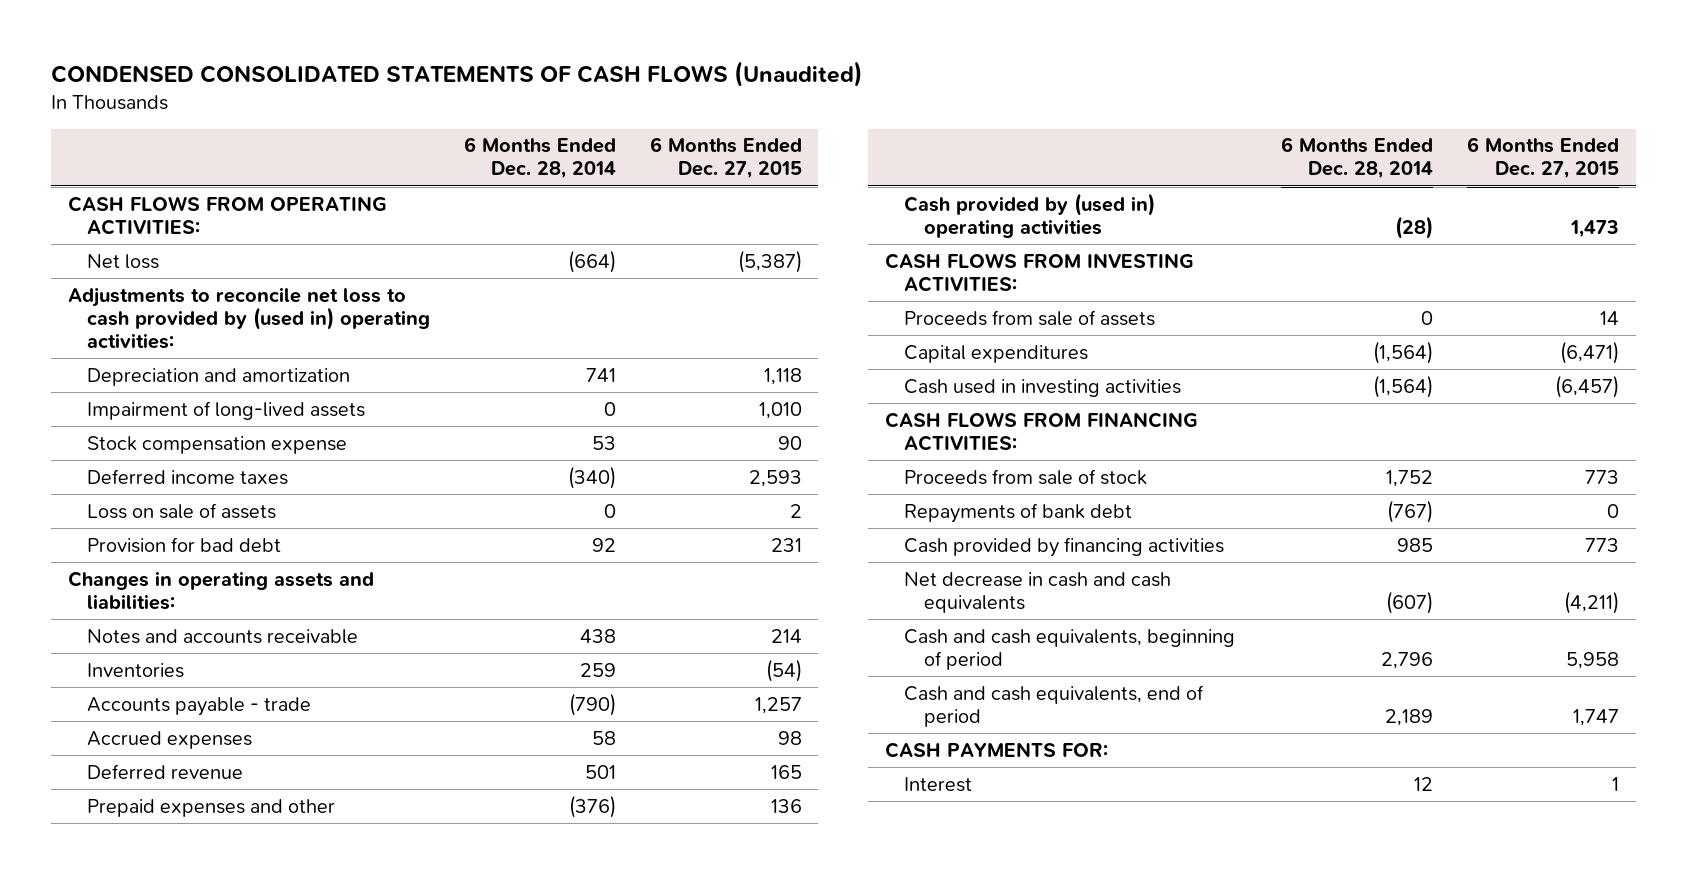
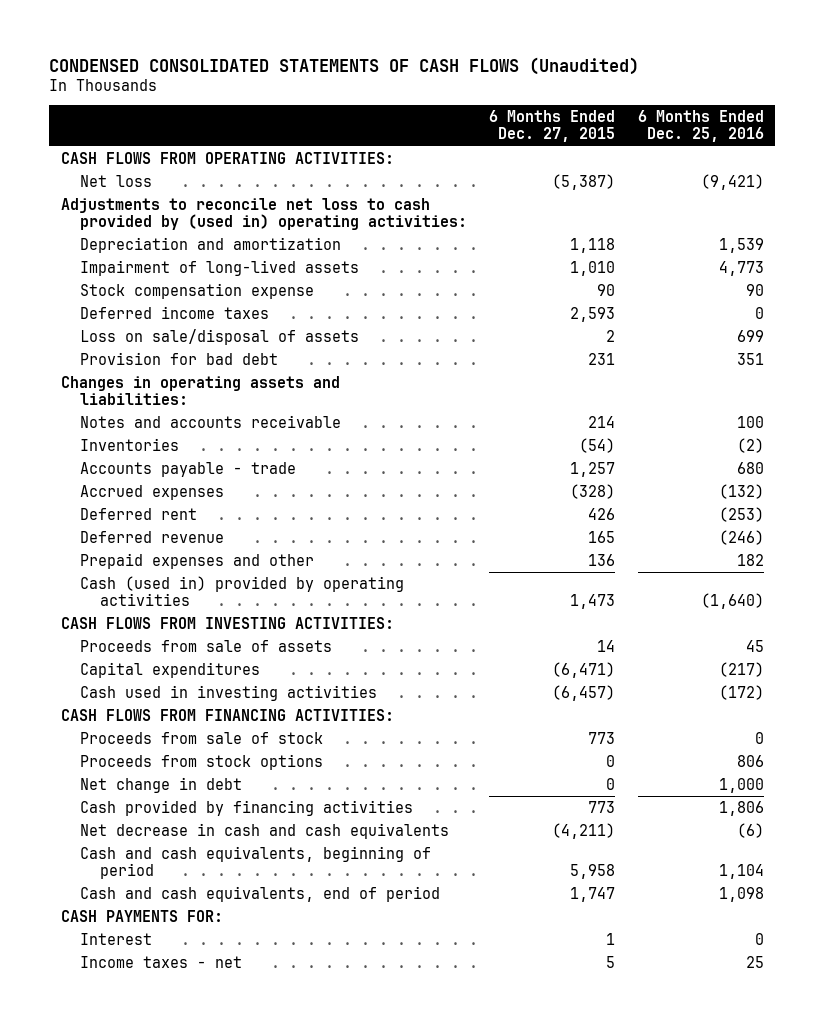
- | 6 Months Ended Dec. 28, 2014 | 6 Months Ended Dec. 27, 2015
+ | 6 Months Ended Dec. 27, 2015 | 6 Months Ended Dec. 25, 2016
- Loss on sale of assets | 0 | 2
+ Loss on sale/disposal of assets | 2 | 699
- Accrued expenses | 58 | 98
+ Accrued expenses | (328) | (132)
+ Deferred rent | 426 | (253)
- Cash provided by (used in) operating activities | (28) | 1,473
+ Cash (used in) provided by operating activities | 1,473 | (1,640)
- Repayments of bank debt | (767) | 0
+ Proceeds from stock options | 0 | 806
+ Net change in debt | 0 | 1,000
+ Income taxes - net | 5 | 25

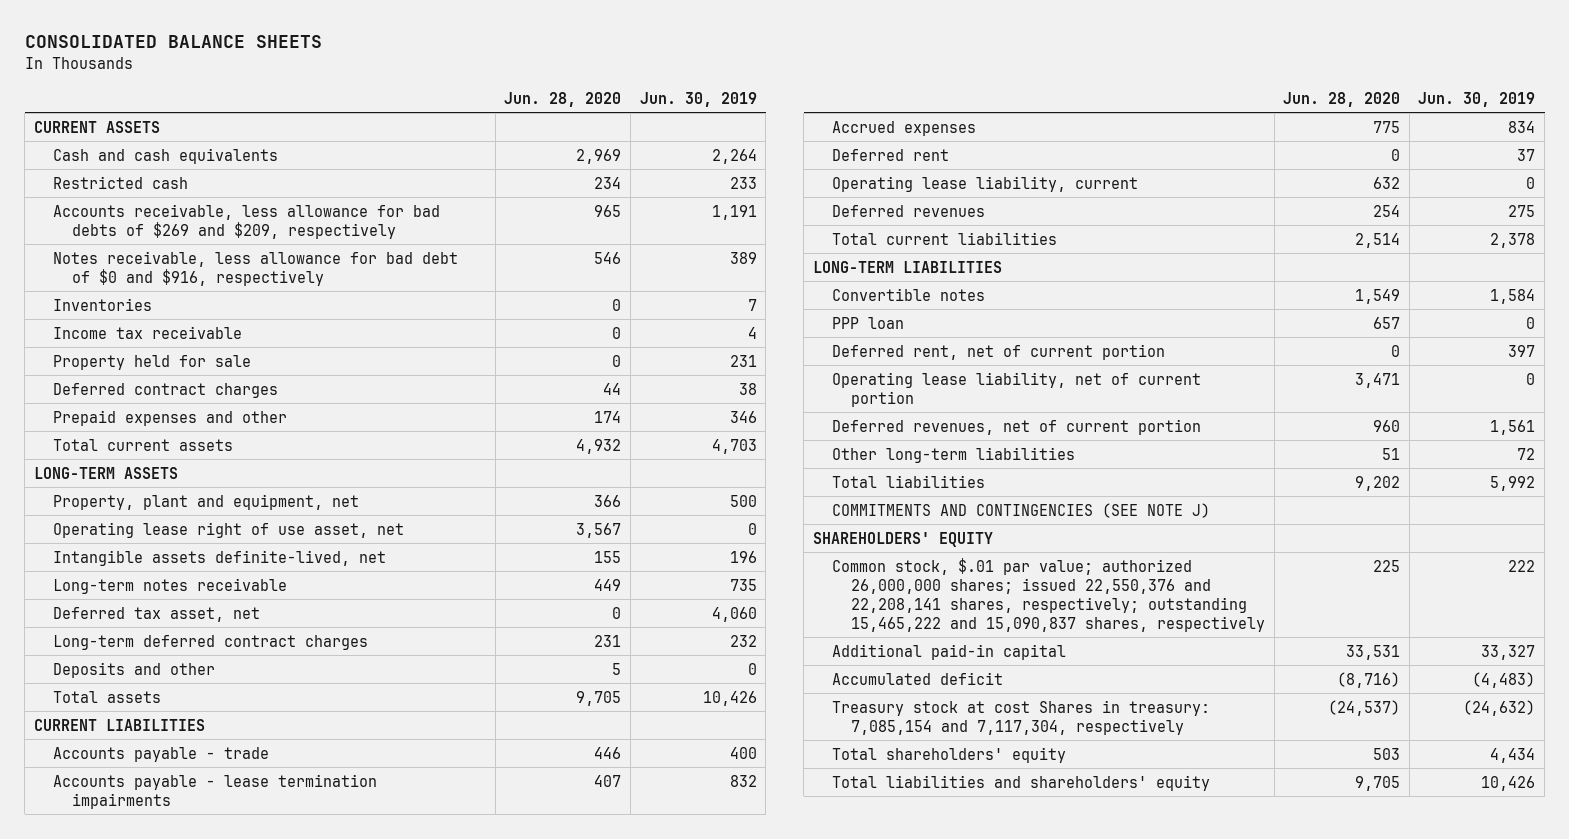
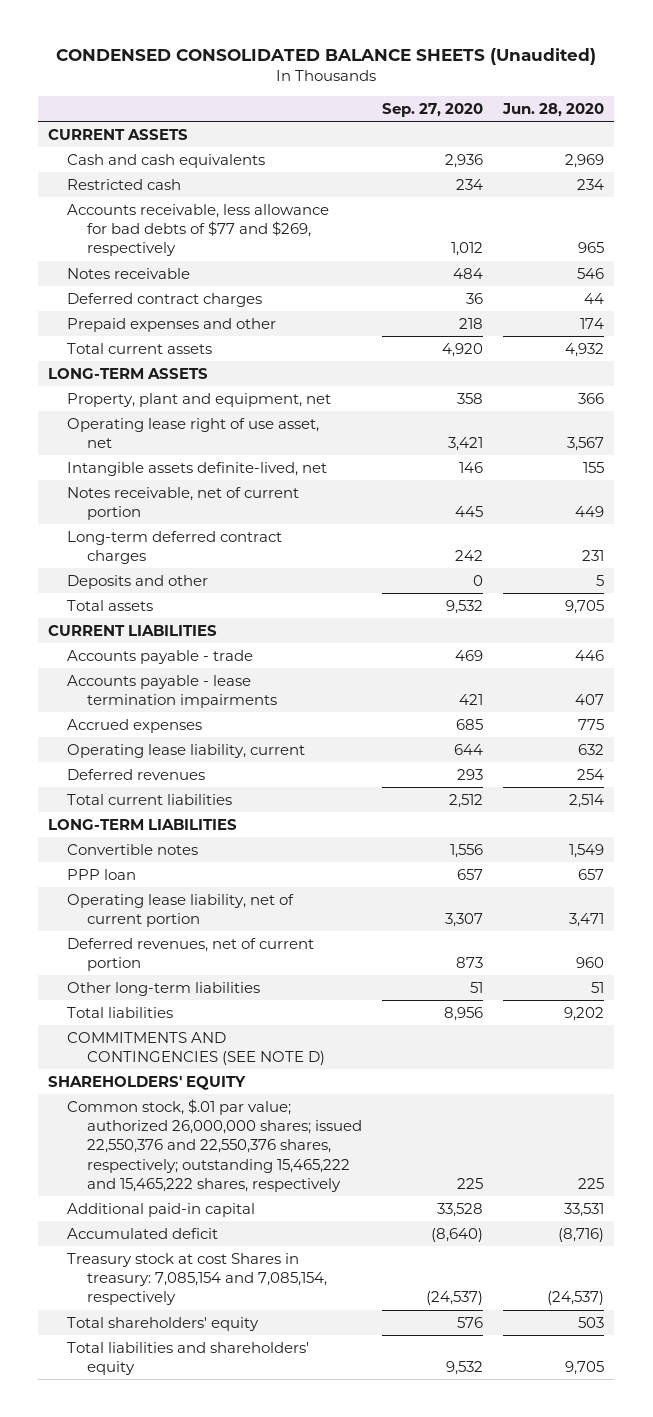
- CONSOLIDATED BALANCE SHEETS
+ CONDENSED CONSOLIDATED BALANCE SHEETS (Unaudited)
- | Jun. 28, 2020 | Jun. 30, 2019
+ | Sep. 27, 2020 | Jun. 28, 2020
- Accounts receivable, less allowance for bad debts of $269 and $209, respectively | 965 | 1,191
- Notes receivable, less allowance for bad debt of $0 and $916, respectively | 546 | 389
- Inventories | 0 | 7
- Income tax receivable | 0 | 4
- Property held for sale | 0 | 231
+ Accounts receivable, less allowance for bad debts of $77 and $269, respectively | 1,012 | 965
+ Notes receivable | 484 | 546
- Long-term notes receivable | 449 | 735
- Deferred tax asset, net | 0 | 4,060
+ Notes receivable, net of current portion | 445 | 449
- Deferred rent | 0 | 37
- Deferred rent, net of current portion | 0 | 397
- COMMITMENTS AND CONTINGENCIES (SEE NOTE J)
+ COMMITMENTS AND CONTINGENCIES (SEE NOTE D)
- Common stock, $.01 par value; authorized 26,000,000 shares; issued 22,550,376 and 22,208,141 shares, respectively; outstanding 15,465,222 and 15,090,837 shares, respectively | 225 | 222
+ Common stock, $.01 par value; authorized 26,000,000 shares; issued 22,550,376 and 22,550,376 shares, respectively; outstanding 15,465,222 and 15,465,222 shares, respectively | 225 | 225
- Treasury stock at cost Shares in treasury: 7,085,154 and 7,117,304, respectively | (24,537) | (24,632)
+ Treasury stock at cost Shares in treasury: 7,085,154 and 7,085,154, respectively | (24,537) | (24,537)

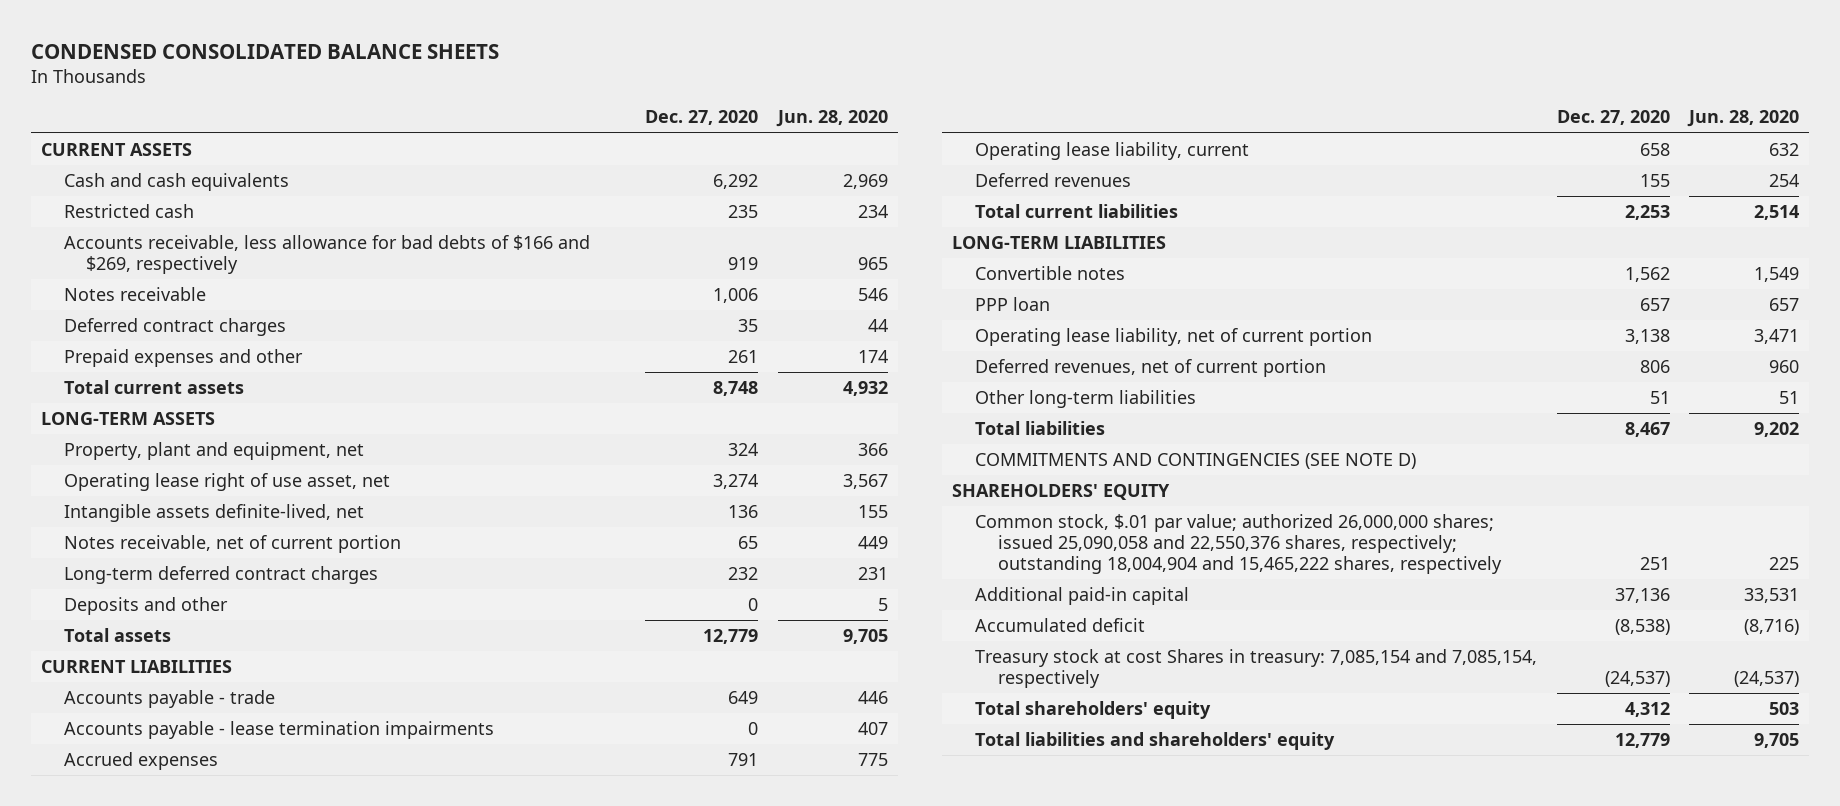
- CONDENSED CONSOLIDATED BALANCE SHEETS (Unaudited)
+ CONDENSED CONSOLIDATED BALANCE SHEETS
- | Sep. 27, 2020 | Jun. 28, 2020
+ | Dec. 27, 2020 | Jun. 28, 2020
- Accounts receivable, less allowance for bad debts of $77 and $269, respectively | 1,012 | 965
+ Accounts receivable, less allowance for bad debts of $166 and $269, respectively | 919 | 965
- Common stock, $.01 par value; authorized 26,000,000 shares; issued 22,550,376 and 22,550,376 shares, respectively; outstanding 15,465,222 and 15,465,222 shares, respectively | 225 | 225
+ Common stock, $.01 par value; authorized 26,000,000 shares; issued 25,090,058 and 22,550,376 shares, respectively; outstanding 18,004,904 and 15,465,222 shares, respectively | 251 | 225

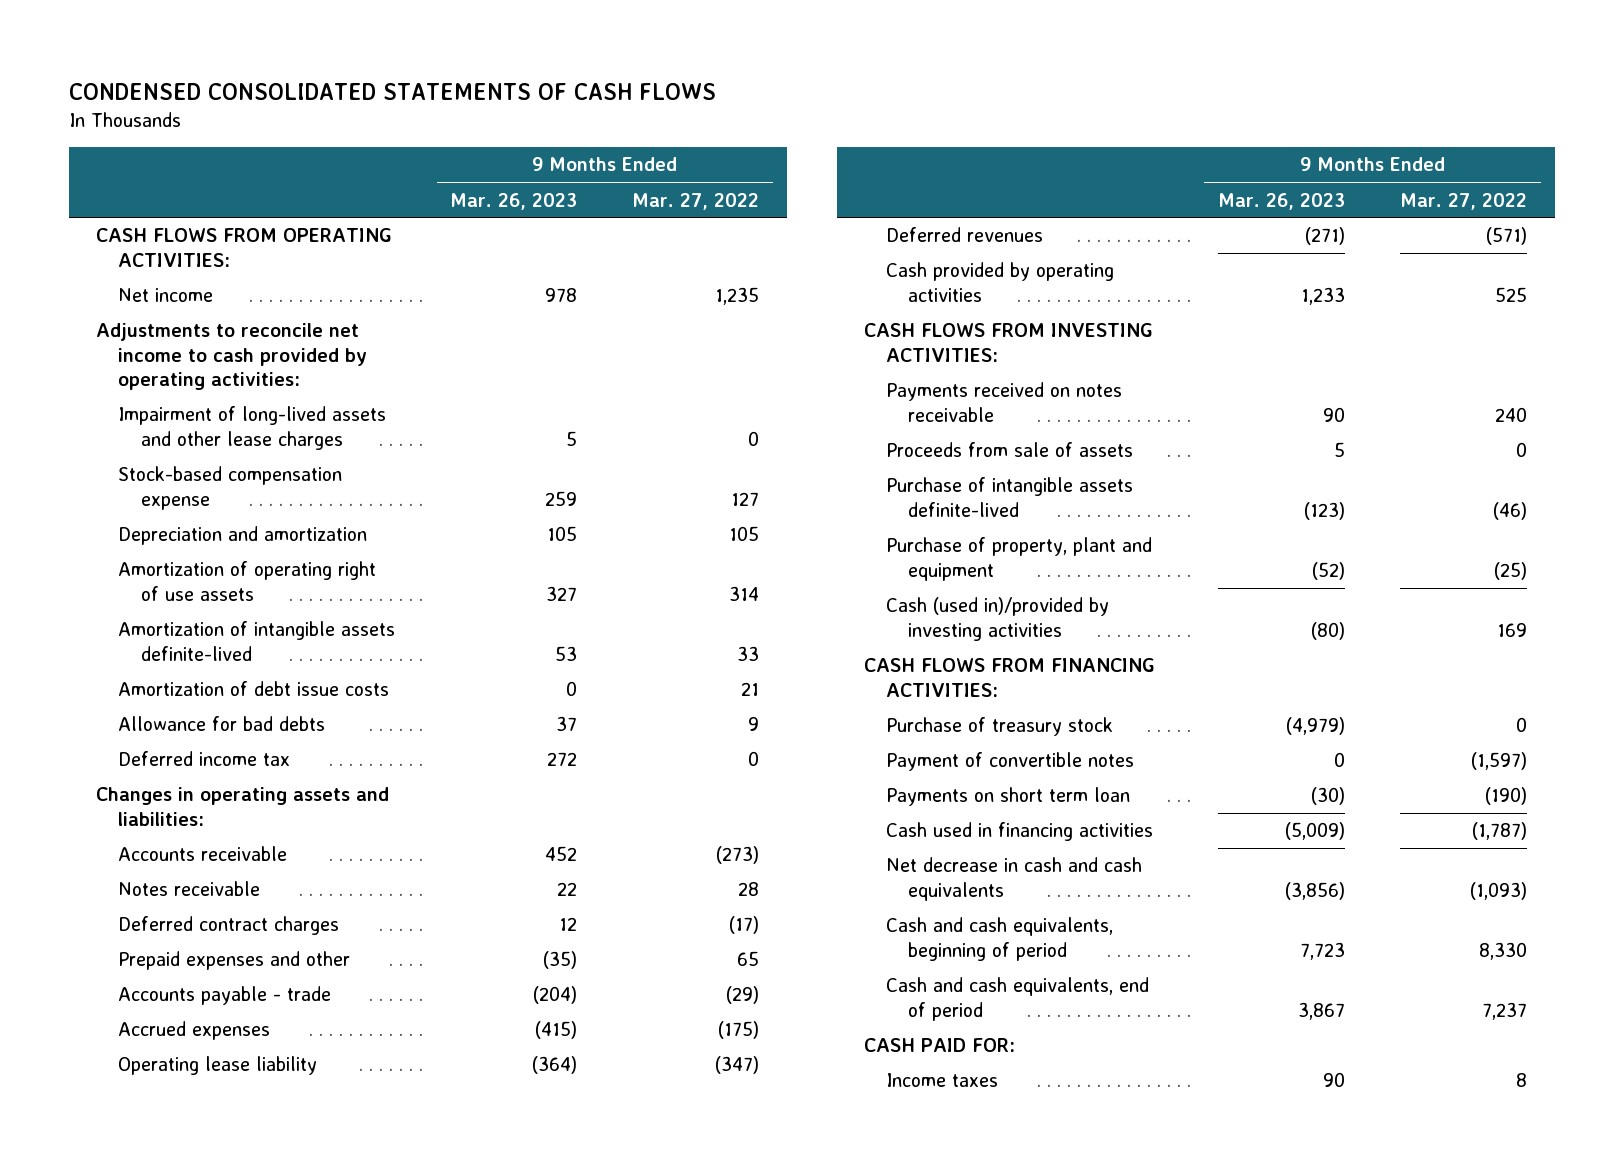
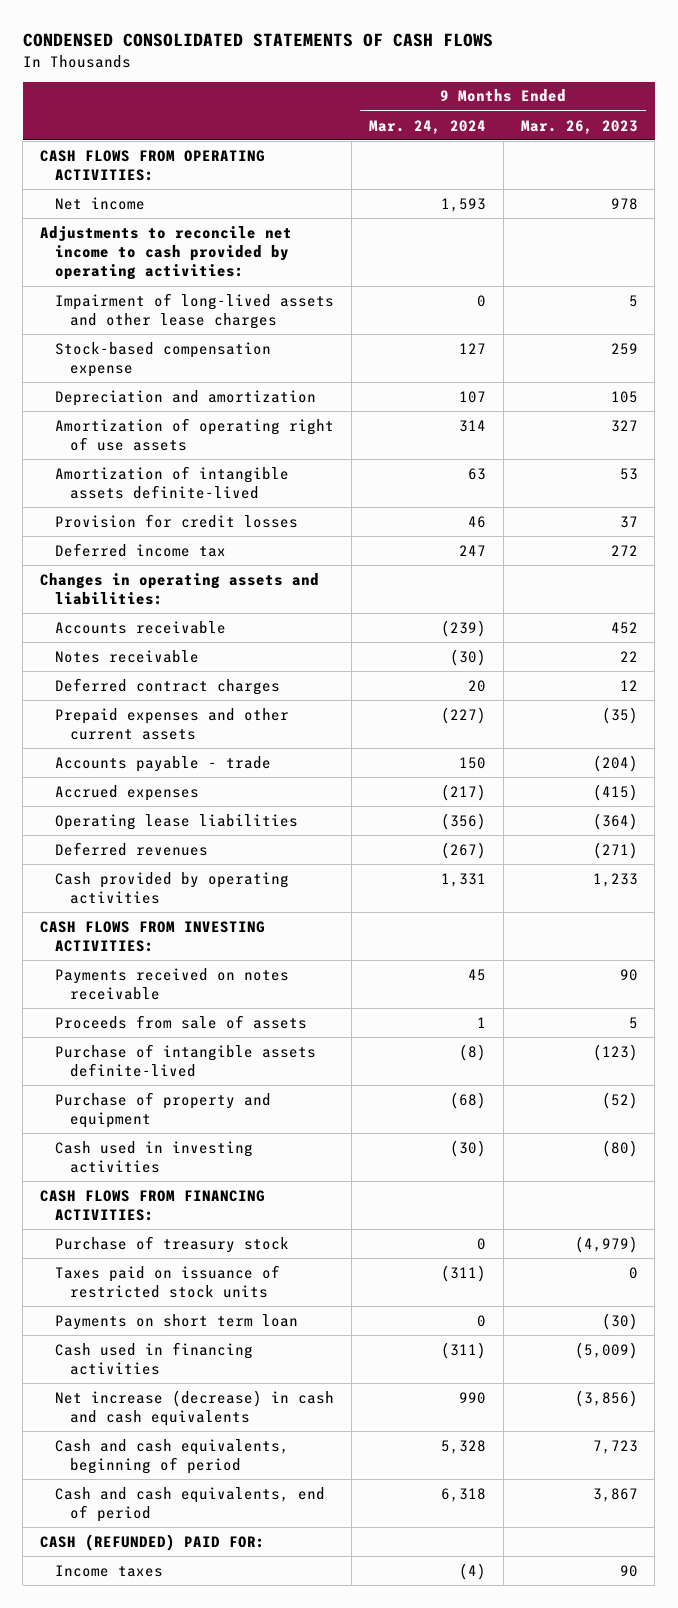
- | 9 Months Ended Mar. 26, 2023 | 9 Months Ended Mar. 27, 2022
+ | 9 Months Ended Mar. 24, 2024 | 9 Months Ended Mar. 26, 2023
- Amortization of debt issue costs | 0 | 21
- Allowance for bad debts | 37 | 9
+ Provision for credit losses | 46 | 37
- Prepaid expenses and other | (35) | 65
+ Prepaid expenses and other current assets | (227) | (35)
- Operating lease liability | (364) | (347)
+ Operating lease liabilities | (356) | (364)
- Purchase of property, plant and equipment | (52) | (25)
- Cash (used in)/provided by investing activities | (80) | 169
+ Purchase of property and equipment | (68) | (52)
+ Cash used in investing activities | (30) | (80)
- Payment of convertible notes | 0 | (1,597)
+ Taxes paid on issuance of restricted stock units | (311) | 0
- Net decrease in cash and cash equivalents | (3,856) | (1,093)
+ Net increase (decrease) in cash and cash equivalents | 990 | (3,856)
- CASH PAID FOR:
+ CASH (REFUNDED) PAID FOR:

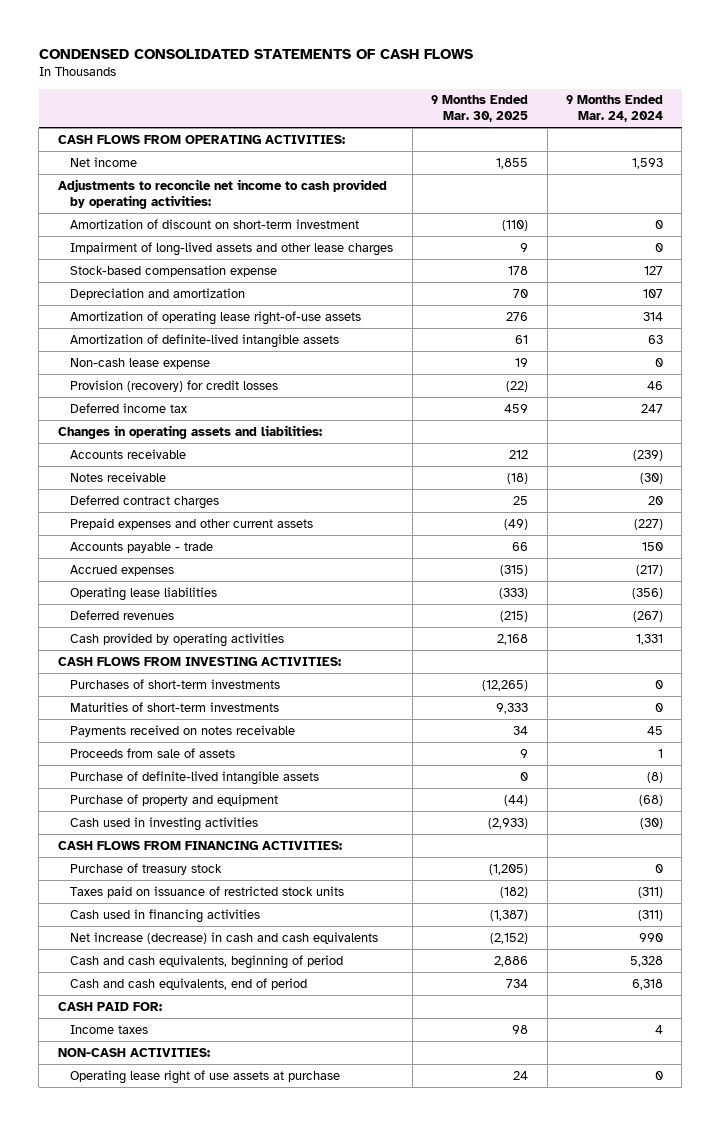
- | 9 Months Ended Mar. 24, 2024 | 9 Months Ended Mar. 26, 2023
+ | 9 Months Ended Mar. 30, 2025 | 9 Months Ended Mar. 24, 2024
+ Amortization of discount on short-term investment | (110) | 0
- Amortization of operating right of use assets | 314 | 327
- Amortization of intangible assets definite-lived | 63 | 53
- Provision for credit losses | 46 | 37
+ Amortization of operating lease right-of-use assets | 276 | 314
+ Amortization of definite-lived intangible assets | 61 | 63
+ Non-cash lease expense | 19 | 0
+ Provision (recovery) for credit losses | (22) | 46
+ Purchases of short-term investments | (12,265) | 0
+ Maturities of short-term investments | 9,333 | 0
- Purchase of intangible assets definite-lived | (8) | (123)
+ Purchase of definite-lived intangible assets | 0 | (8)
- Payments on short term loan | 0 | (30)
- CASH (REFUNDED) PAID FOR:
- Income taxes | (4) | 90
+ CASH PAID FOR:
+ Income taxes | 98 | 4
+ NON-CASH ACTIVITIES:
+ Operating lease right of use assets at purchase | 24 | 0

